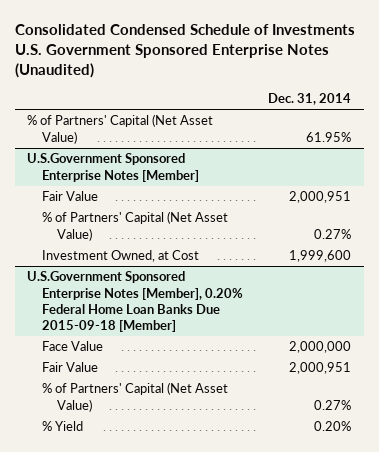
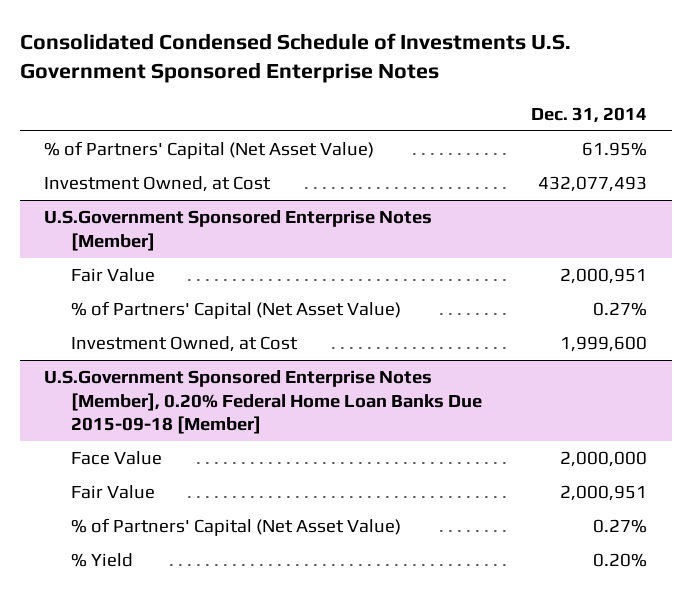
- Consolidated Condensed Schedule of Investments U.S. Government Sponsored Enterprise Notes (Unaudited)
+ Consolidated Condensed Schedule of Investments U.S. Government Sponsored Enterprise Notes
+ Investment Owned, at Cost | 432,077,493

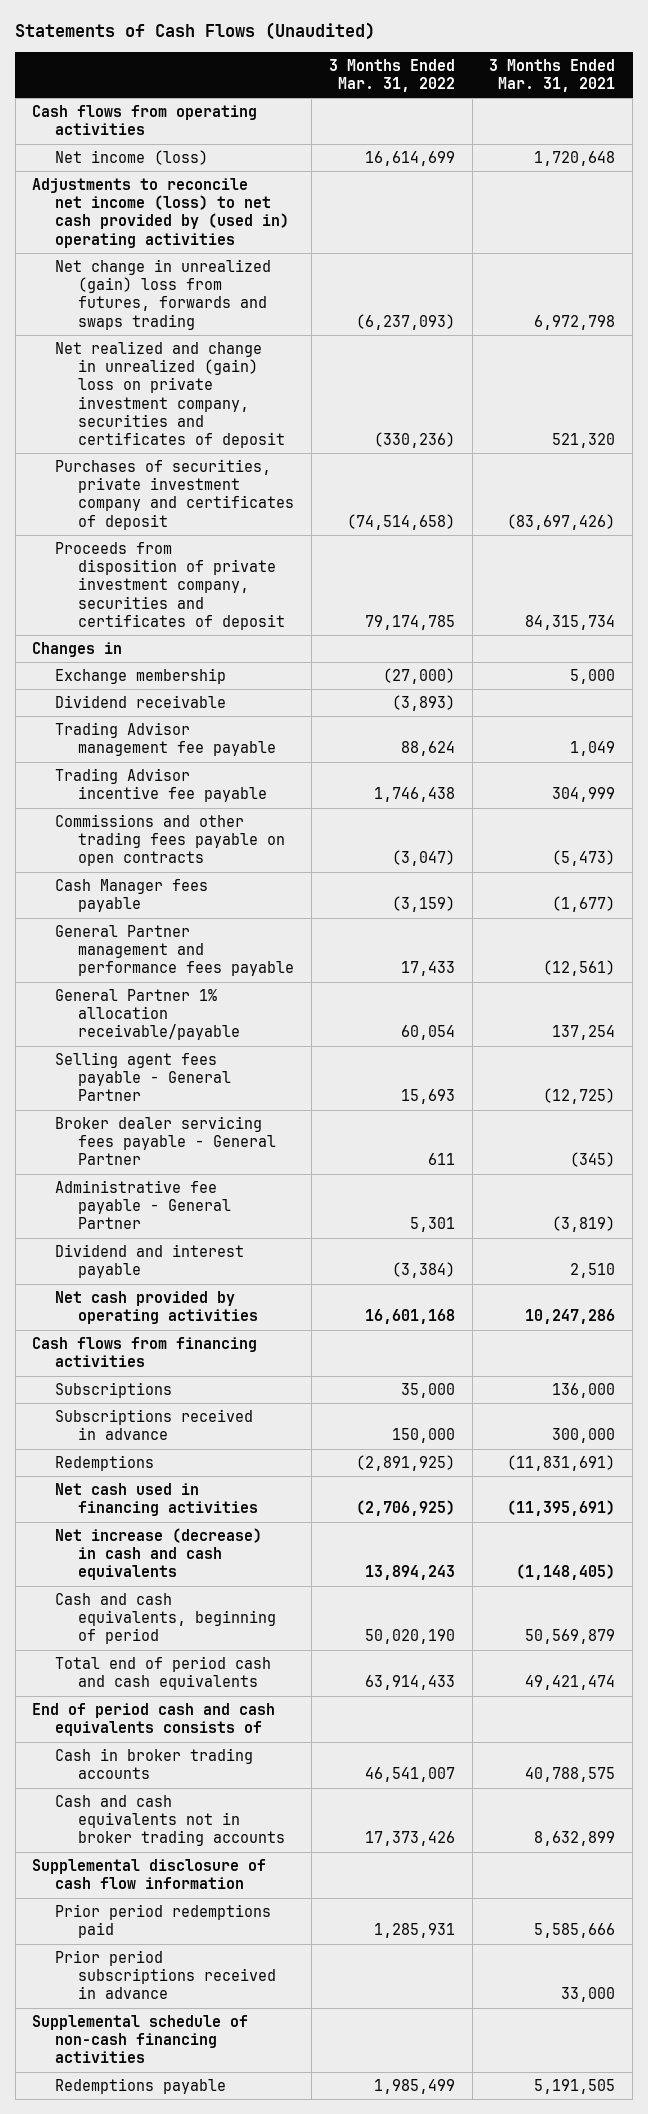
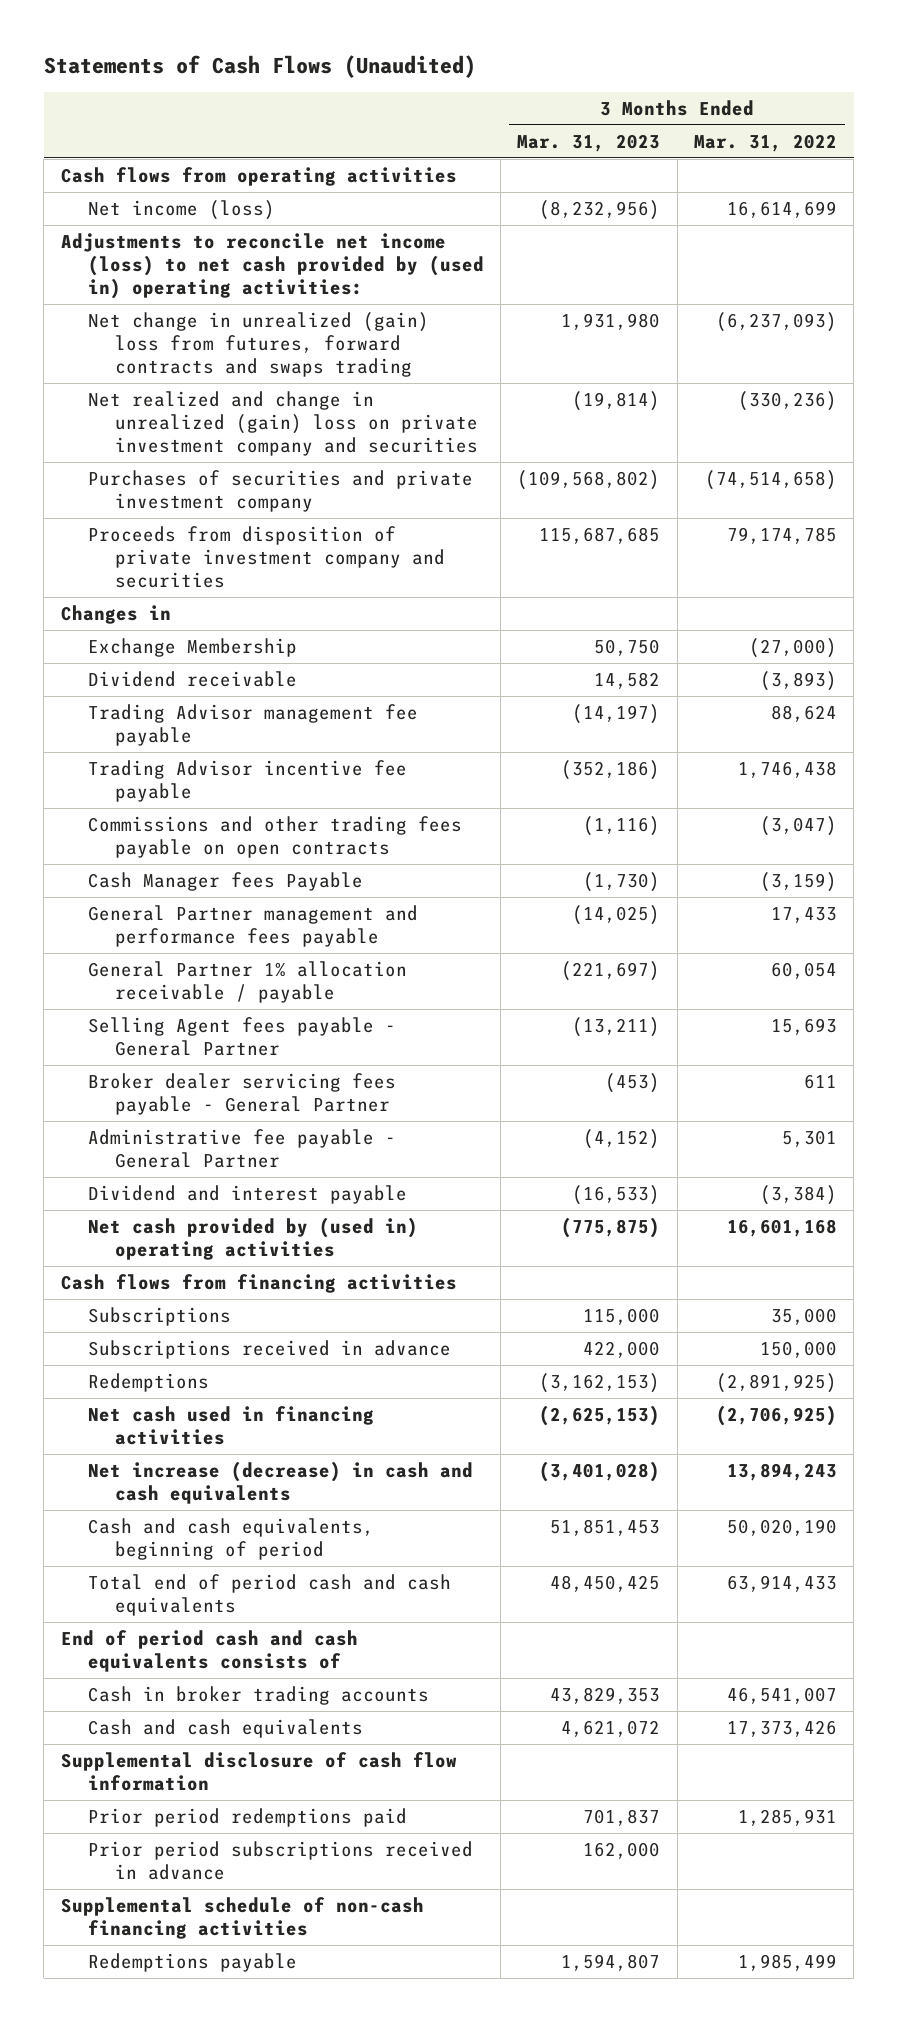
- | 3 Months Ended Mar. 31, 2022 | 3 Months Ended Mar. 31, 2021
+ | 3 Months Ended Mar. 31, 2023 | 3 Months Ended Mar. 31, 2022
- Adjustments to reconcile net income (loss) to net cash provided by (used in) operating activities
- Net change in unrealized (gain) loss from futures, forwards and swaps trading | (6,237,093) | 6,972,798
- Net realized and change in unrealized (gain) loss on private investment company, securities and certificates of deposit | (330,236) | 521,320
- Purchases of securities, private investment company and certificates of deposit | (74,514,658) | (83,697,426)
- Proceeds from disposition of private investment company, securities and certificates of deposit | 79,174,785 | 84,315,734
+ Adjustments to reconcile net income (loss) to net cash provided by (used in) operating activities:
+ Net change in unrealized (gain) loss from futures, forward contracts and swaps trading | 1,931,980 | (6,237,093)
+ Net realized and change in unrealized (gain) loss on private investment company and securities | (19,814) | (330,236)
+ Purchases of securities and private investment company | (109,568,802) | (74,514,658)
+ Proceeds from disposition of private investment company and securities | 115,687,685 | 79,174,785
- Exchange membership | (27,000) | 5,000
+ Exchange Membership | 50,750 | (27,000)
- Cash Manager fees payable | (3,159) | (1,677)
+ Cash Manager fees Payable | (1,730) | (3,159)
- General Partner 1% allocation receivable/payable | 60,054 | 137,254
- Selling agent fees payable - General Partner | 15,693 | (12,725)
+ General Partner 1% allocation receivable / payable | (221,697) | 60,054
+ Selling Agent fees payable - General Partner | (13,211) | 15,693
- Net cash provided by operating activities | 16,601,168 | 10,247,286
+ Net cash provided by (used in) operating activities | (775,875) | 16,601,168
- Cash and cash equivalents not in broker trading accounts | 17,373,426 | 8,632,899
+ Cash and cash equivalents | 4,621,072 | 17,373,426

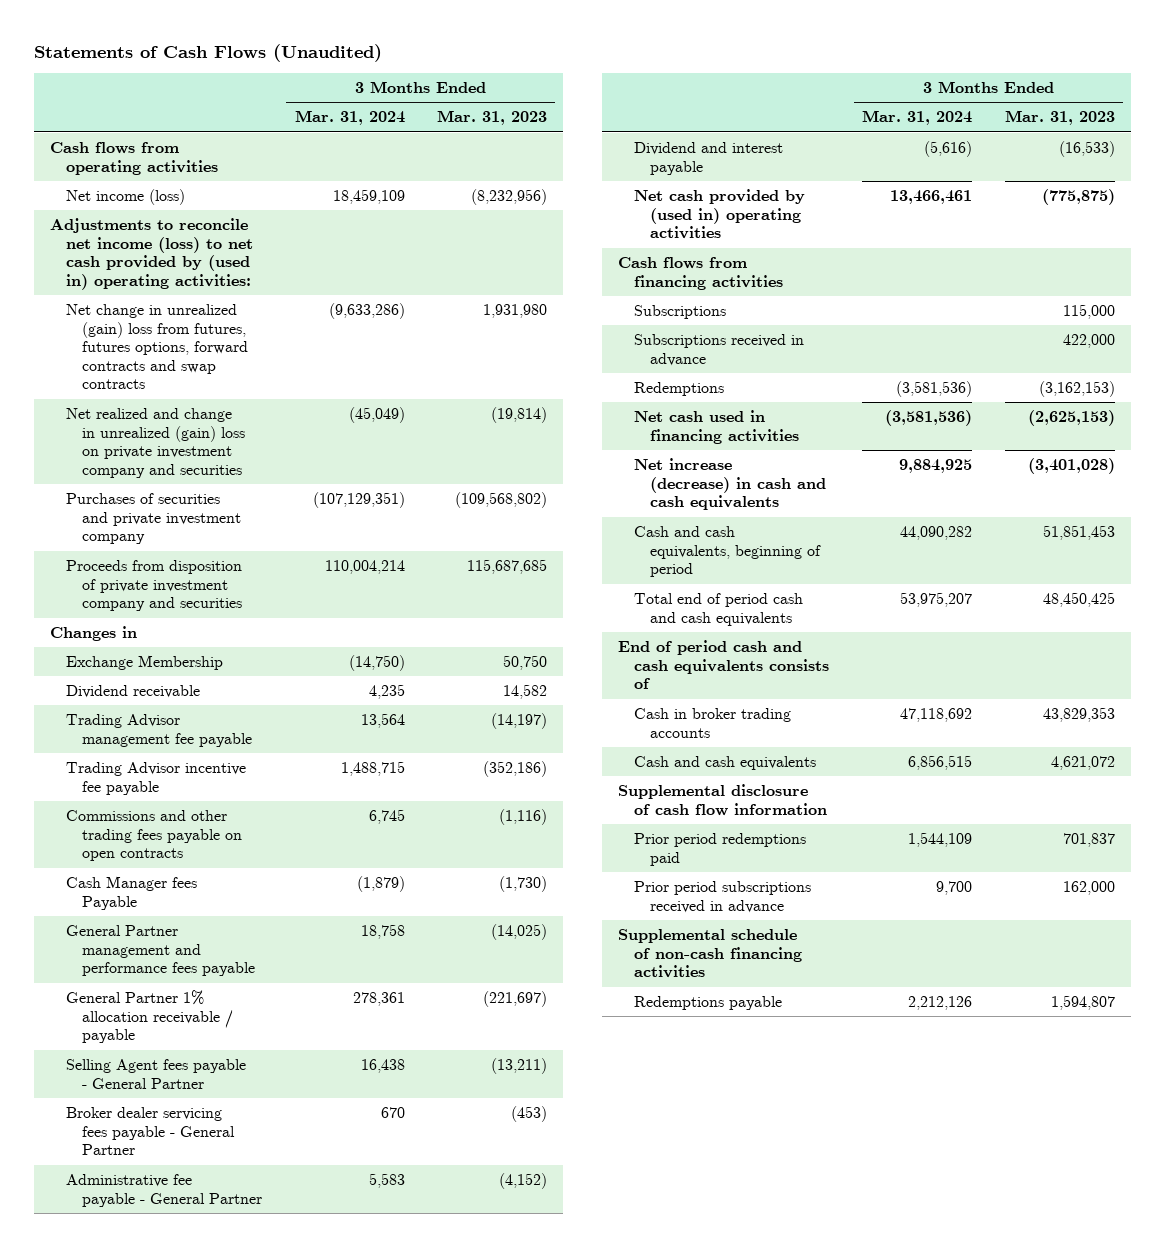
- | 3 Months Ended Mar. 31, 2023 | 3 Months Ended Mar. 31, 2022
+ | 3 Months Ended Mar. 31, 2024 | 3 Months Ended Mar. 31, 2023
- Net change in unrealized (gain) loss from futures, forward contracts and swaps trading | 1,931,980 | (6,237,093)
+ Net change in unrealized (gain) loss from futures, futures options, forward contracts and swap contracts | (9,633,286) | 1,931,980

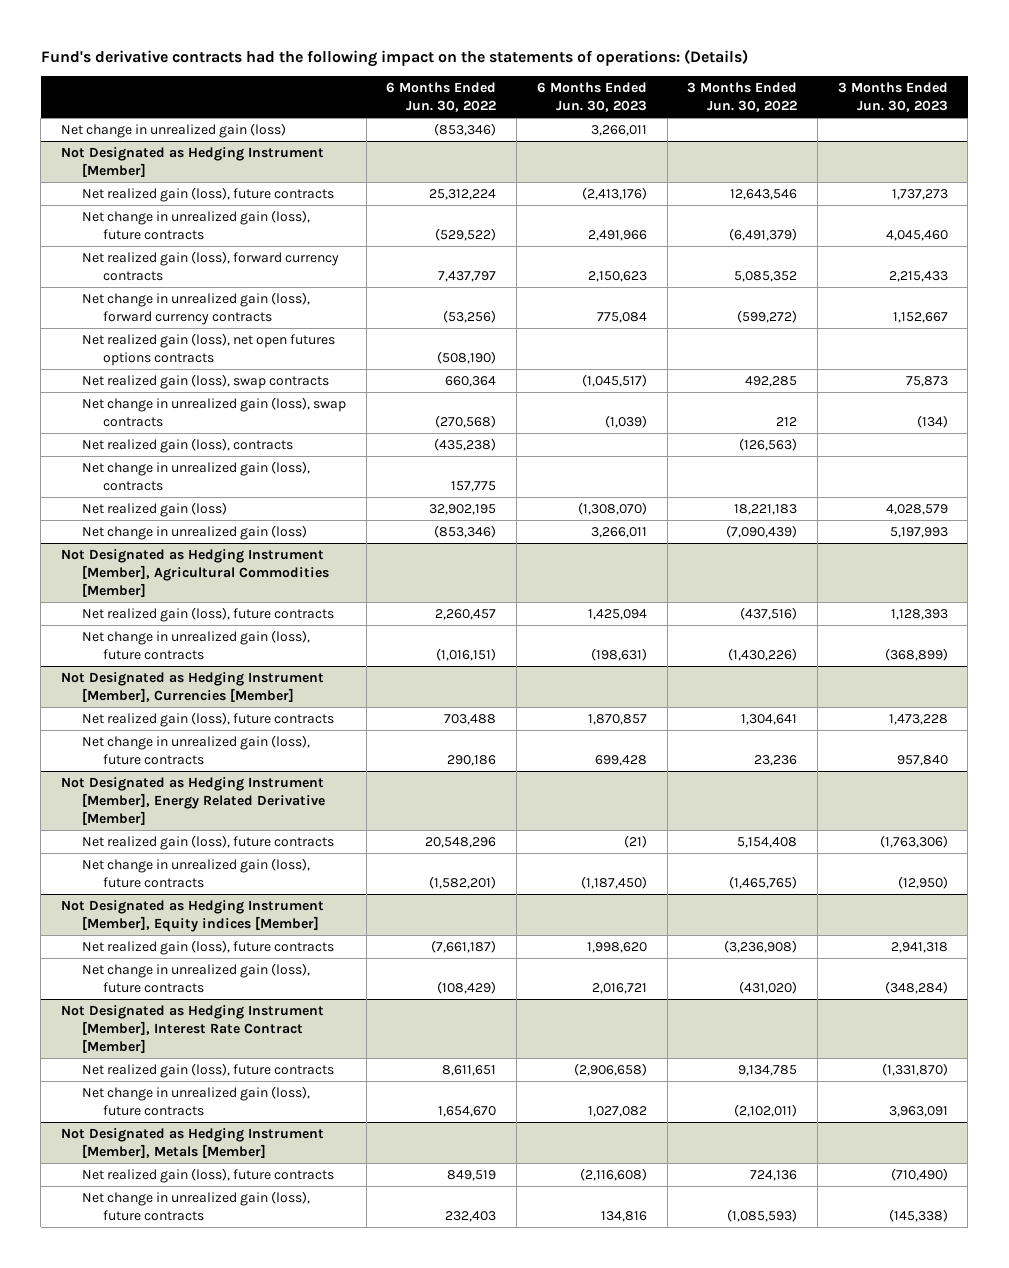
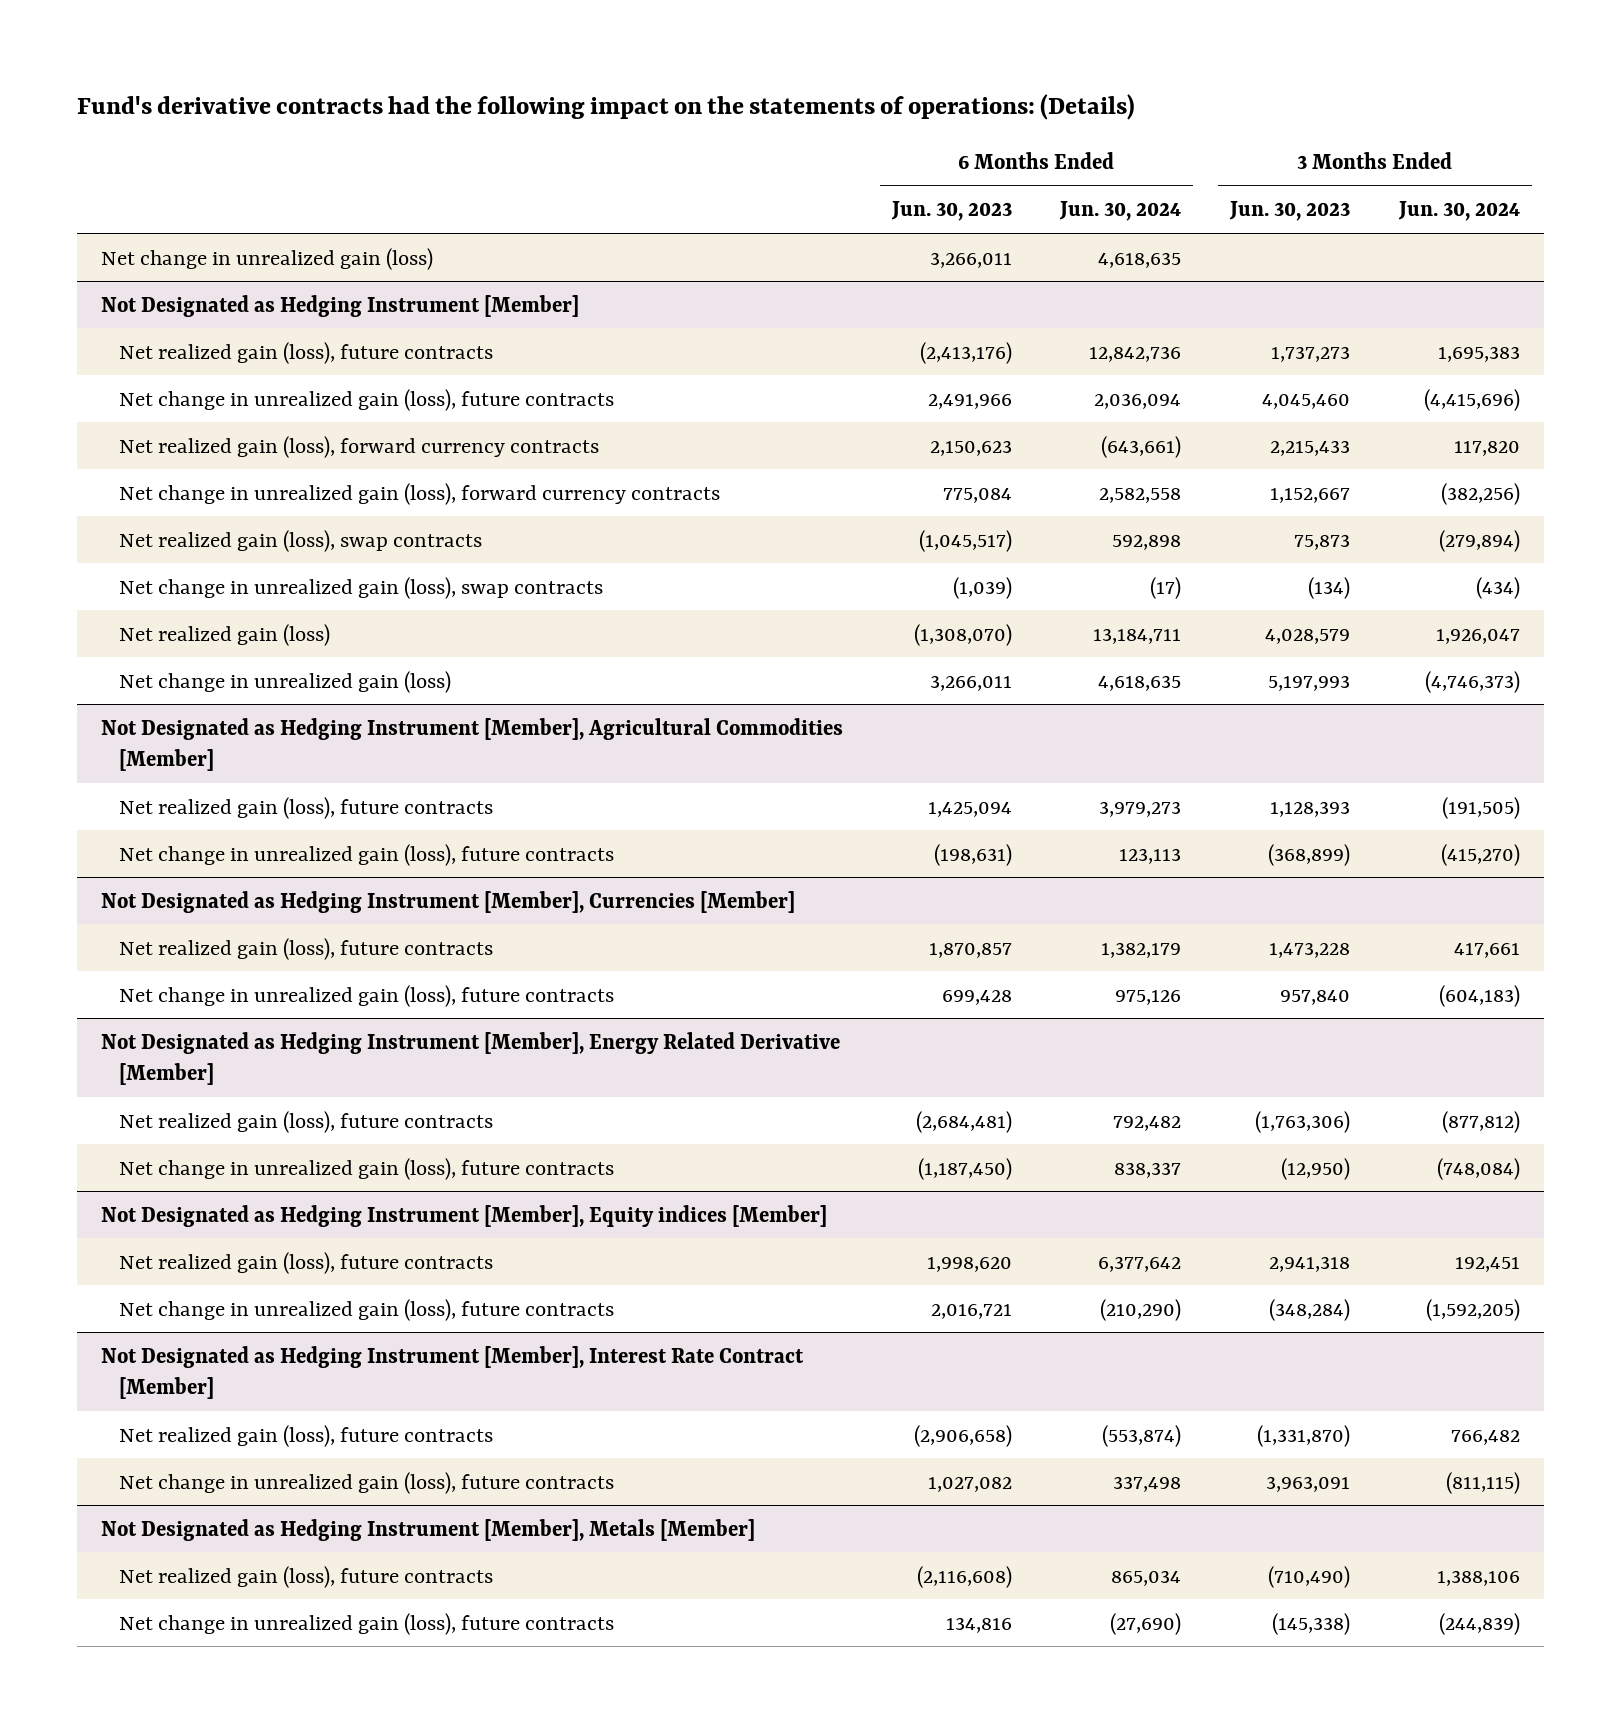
- | 6 Months Ended Jun. 30, 2022 | 6 Months Ended Jun. 30, 2023 | 3 Months Ended Jun. 30, 2022 | 3 Months Ended Jun. 30, 2023
+ | 6 Months Ended Jun. 30, 2023 | 6 Months Ended Jun. 30, 2024 | 3 Months Ended Jun. 30, 2023 | 3 Months Ended Jun. 30, 2024
@ Not Designated as Hedging Instrument [Member]
- Net realized gain (loss), net open futures options contracts | (508,190) | | |
- Net realized gain (loss), contracts | (435,238) | | (126,563) |
- Net change in unrealized gain (loss), contracts | 157,775 | | |
@ Not Designated as Hedging Instrument [Member], Energy Related Derivative [Member]
- Net realized gain (loss), future contracts | 20,548,296 | (21) | 5,154,408 | (1,763,306)
+ Net realized gain (loss), future contracts | (2,684,481) | 792,482 | (1,763,306) | (877,812)

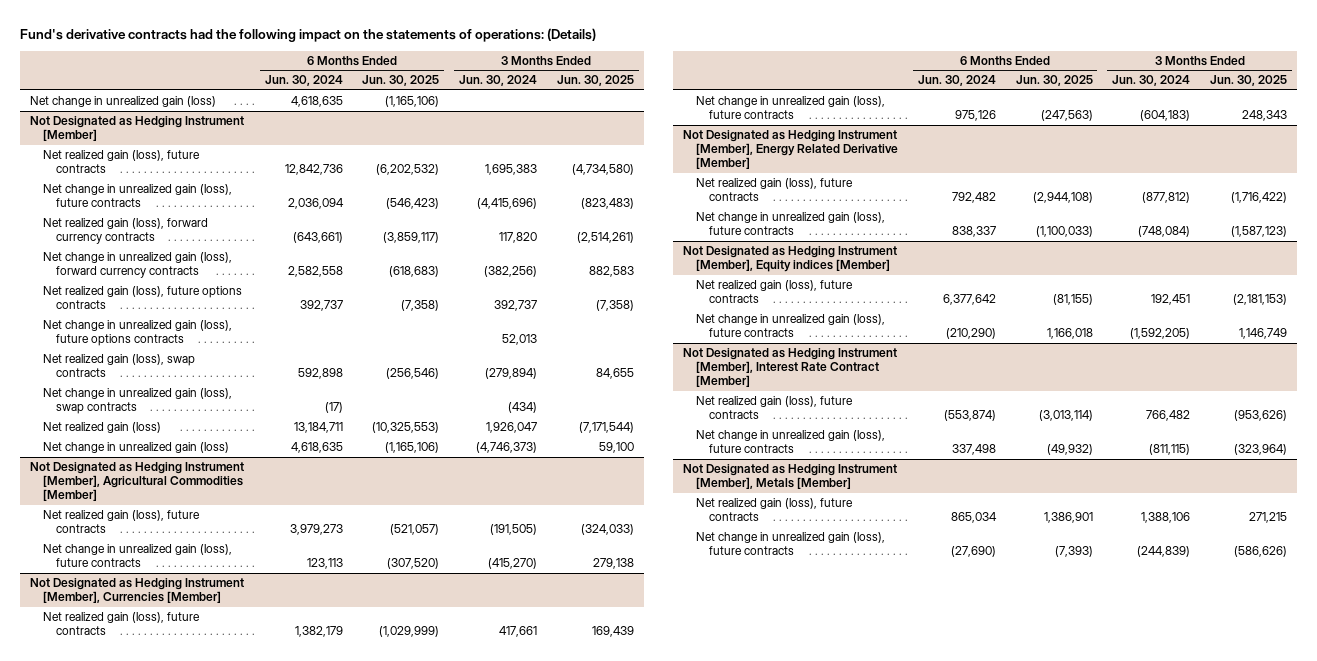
- | 6 Months Ended Jun. 30, 2023 | 6 Months Ended Jun. 30, 2024 | 3 Months Ended Jun. 30, 2023 | 3 Months Ended Jun. 30, 2024
+ | 6 Months Ended Jun. 30, 2024 | 6 Months Ended Jun. 30, 2025 | 3 Months Ended Jun. 30, 2024 | 3 Months Ended Jun. 30, 2025
@ Not Designated as Hedging Instrument [Member]
+ Net realized gain (loss), future options contracts | 392,737 | (7,358) | 392,737 | (7,358)
+ Net change in unrealized gain (loss), future options contracts | | | 52,013 |

